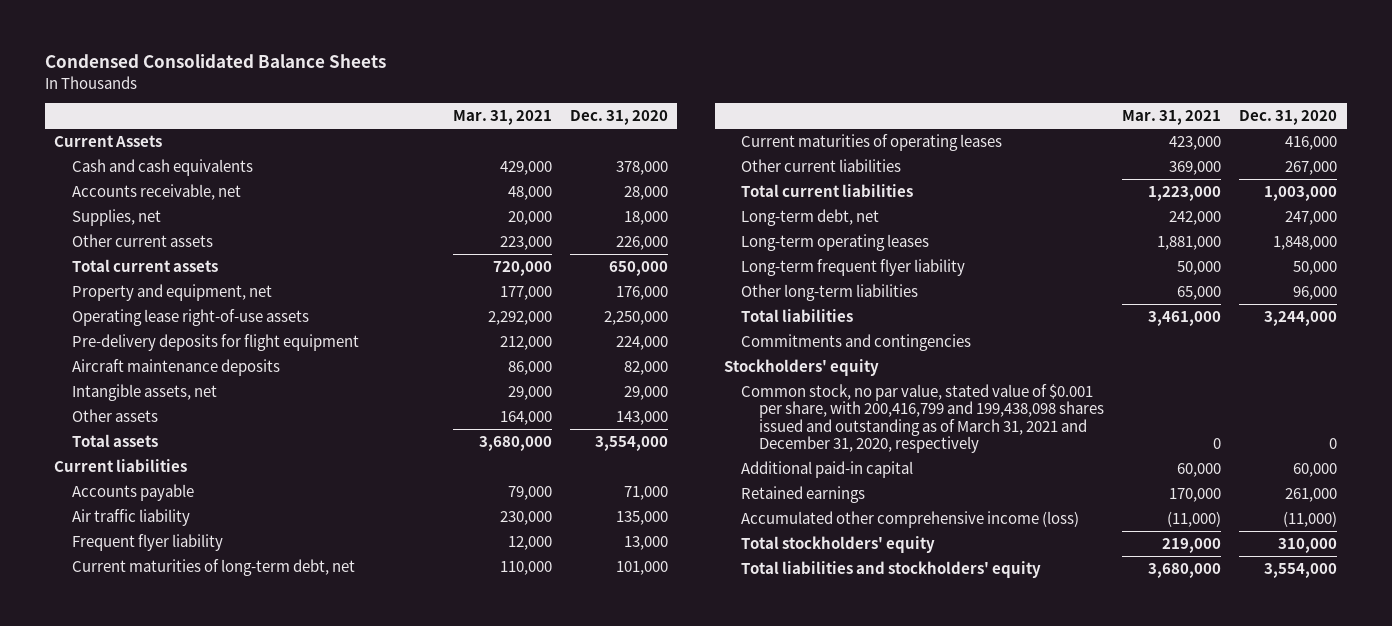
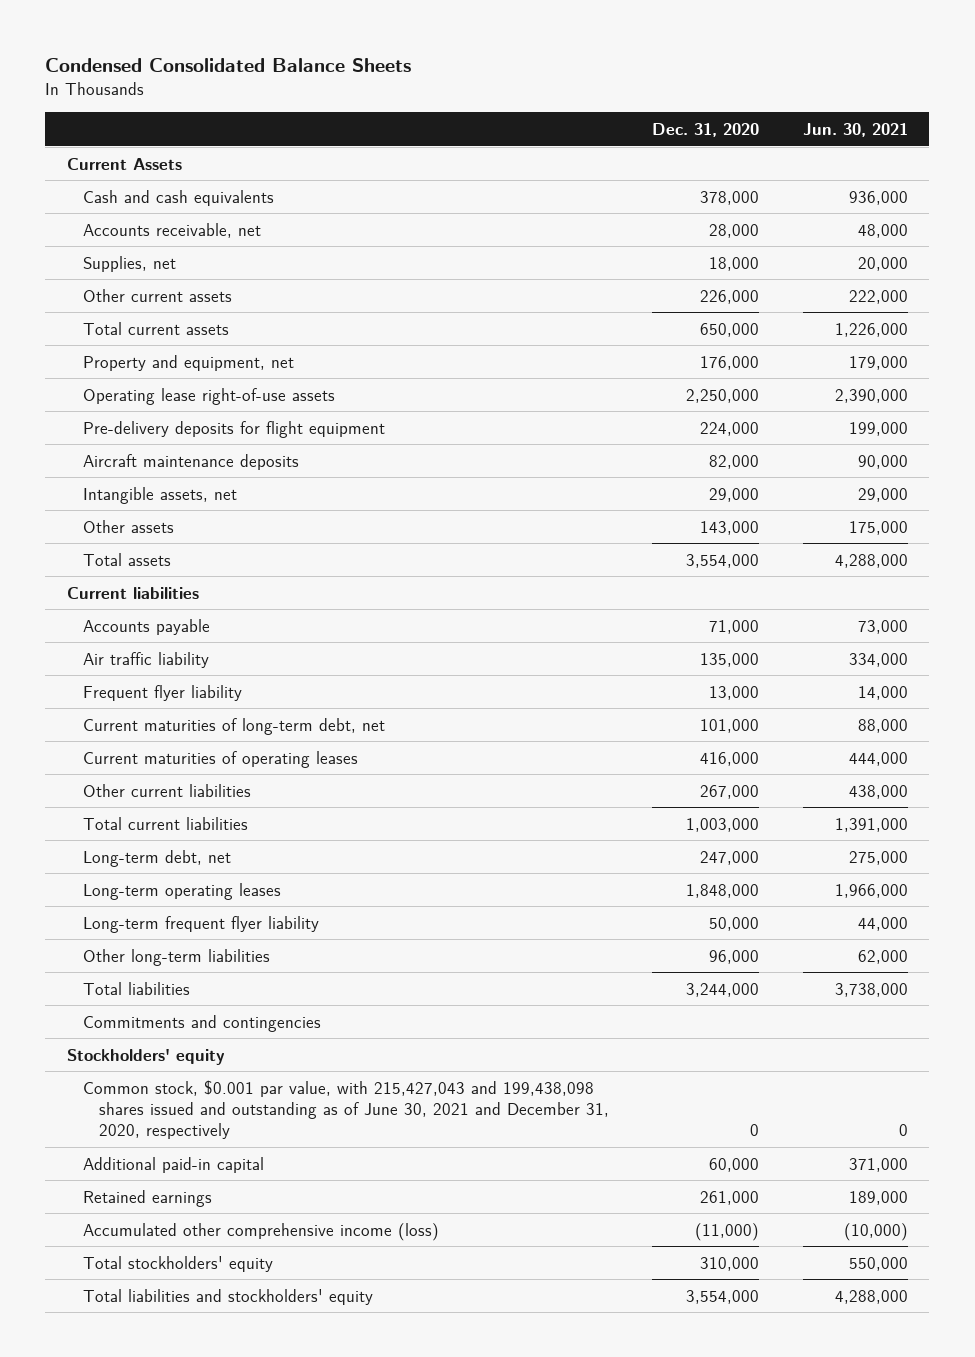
- | Mar. 31, 2021 | Dec. 31, 2020
+ | Dec. 31, 2020 | Jun. 30, 2021
- Common stock, no par value, stated value of $0.001 per share, with 200,416,799 and 199,438,098 shares issued and outstanding as of March 31, 2021 and December 31, 2020, respectively | 0 | 0
+ Common stock, $0.001 par value, with 215,427,043 and 199,438,098 shares issued and outstanding as of June 30, 2021 and December 31, 2020, respectively | 0 | 0

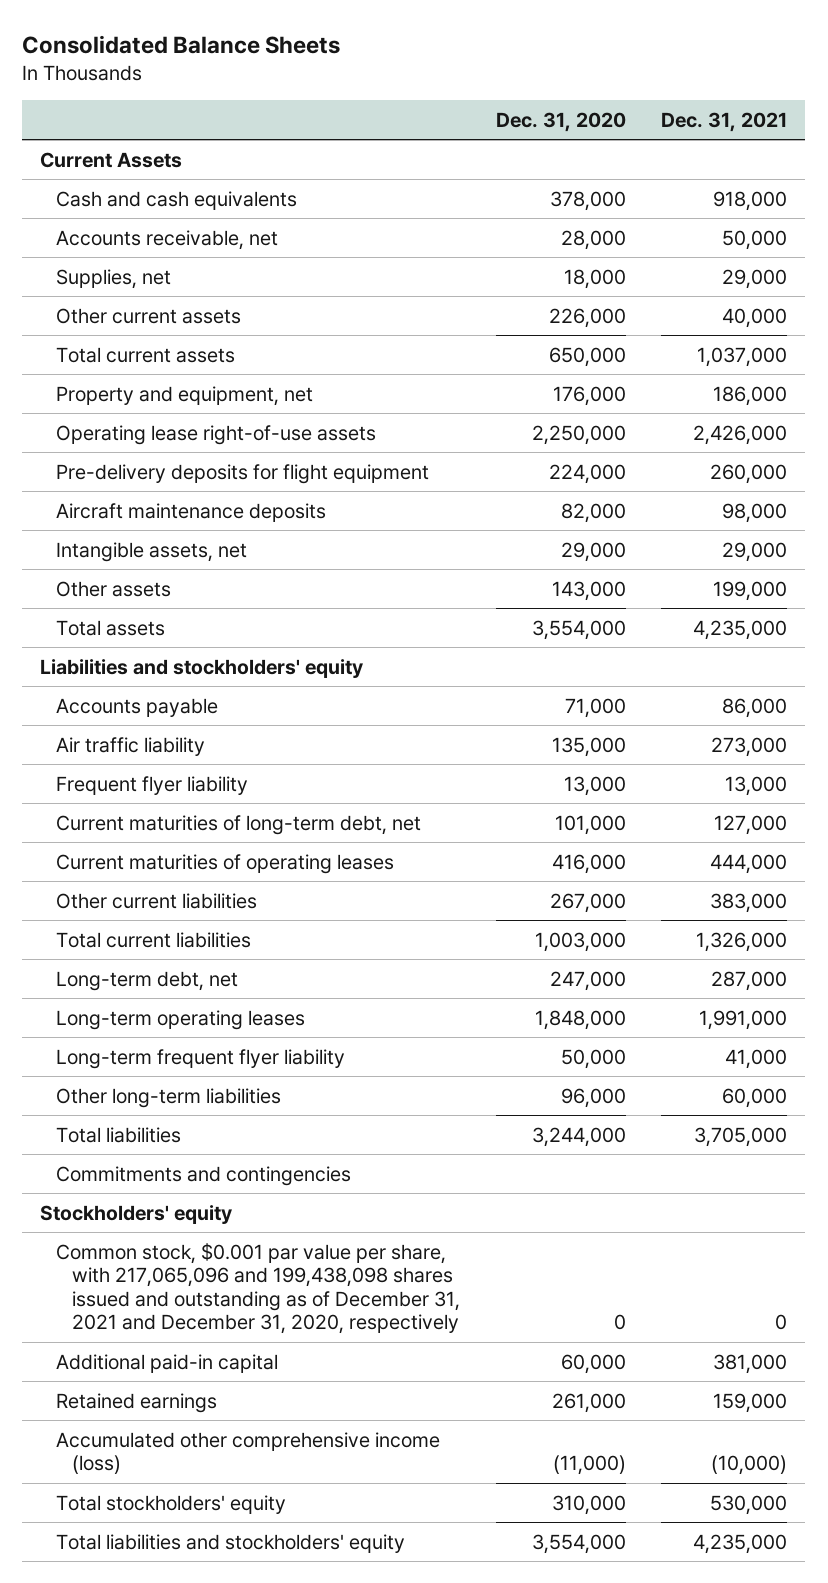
- Condensed Consolidated Balance Sheets
+ Consolidated Balance Sheets
- | Dec. 31, 2020 | Jun. 30, 2021
+ | Dec. 31, 2020 | Dec. 31, 2021
- Current liabilities
+ Liabilities and stockholders' equity
- Common stock, $0.001 par value, with 215,427,043 and 199,438,098 shares issued and outstanding as of June 30, 2021 and December 31, 2020, respectively | 0 | 0
+ Common stock, $0.001 par value per share, with 217,065,096 and 199,438,098 shares issued and outstanding as of December 31, 2021 and December 31, 2020, respectively | 0 | 0

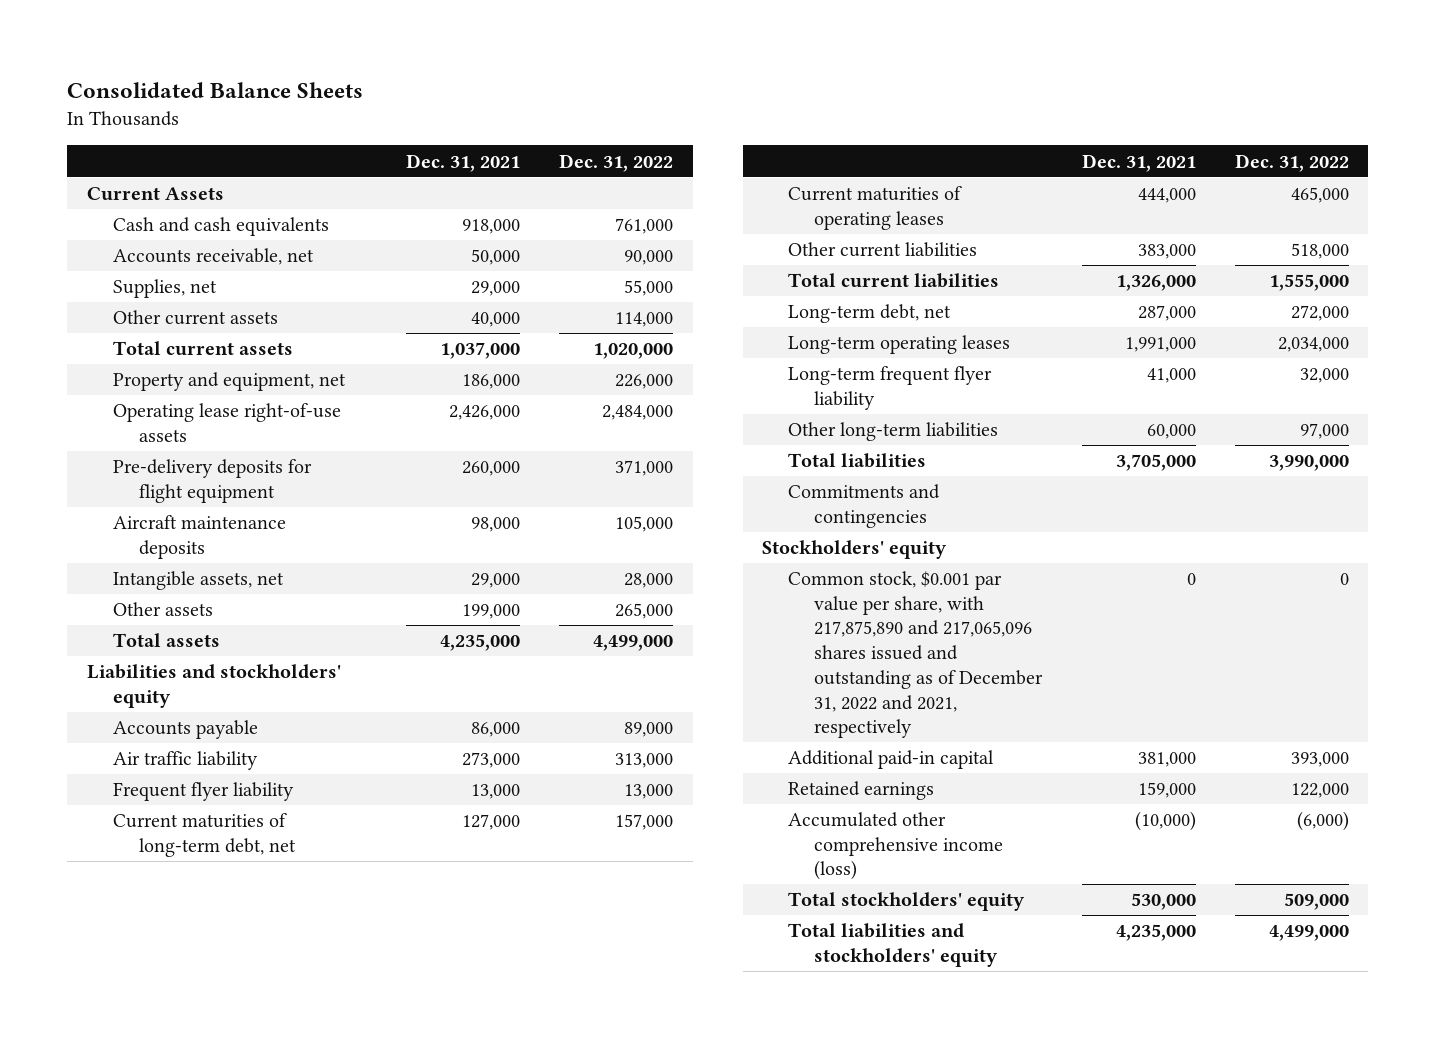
- | Dec. 31, 2020 | Dec. 31, 2021
+ | Dec. 31, 2021 | Dec. 31, 2022
- Common stock, $0.001 par value per share, with 217,065,096 and 199,438,098 shares issued and outstanding as of December 31, 2021 and December 31, 2020, respectively | 0 | 0
+ Common stock, $0.001 par value per share, with 217,875,890 and 217,065,096 shares issued and outstanding as of December 31, 2022 and 2021, respectively | 0 | 0

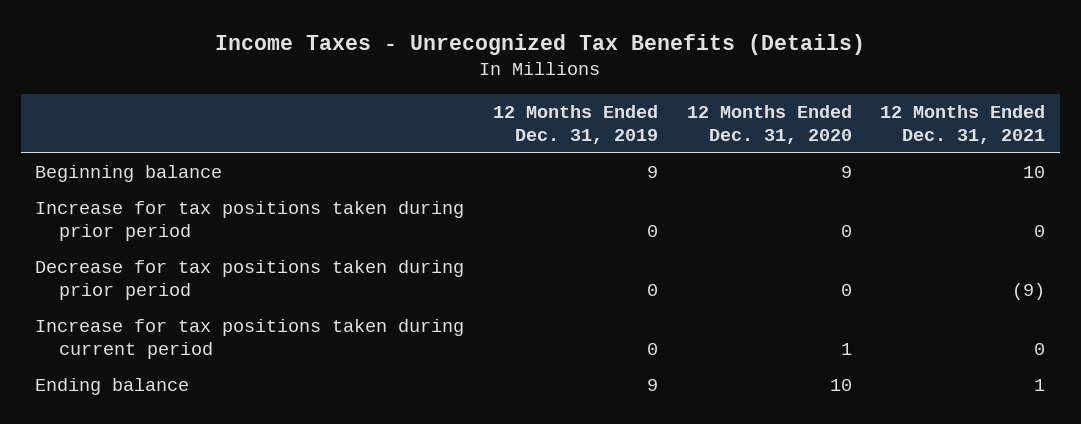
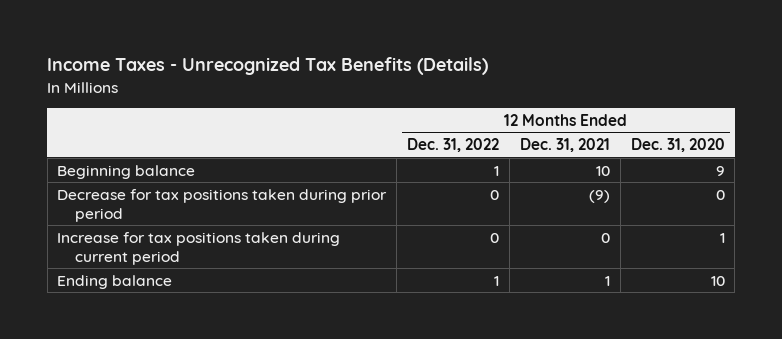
- | 12 Months Ended Dec. 31, 2019 | 12 Months Ended Dec. 31, 2020 | 12 Months Ended Dec. 31, 2021
+ | 12 Months Ended Dec. 31, 2022 | 12 Months Ended Dec. 31, 2021 | 12 Months Ended Dec. 31, 2020
- Increase for tax positions taken during prior period | 0 | 0 | 0

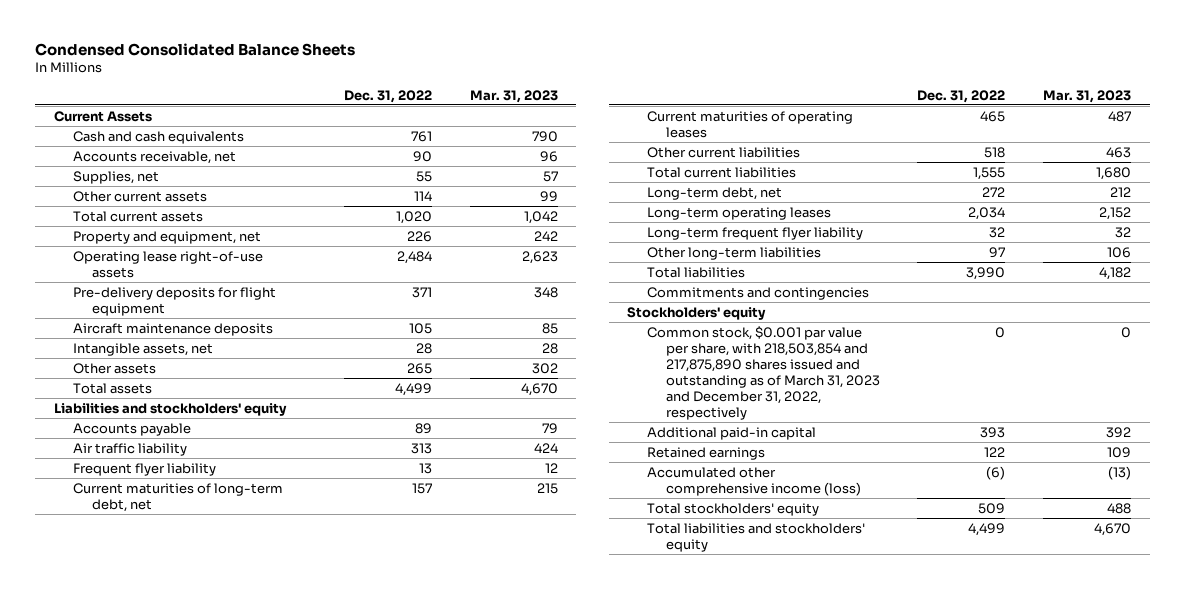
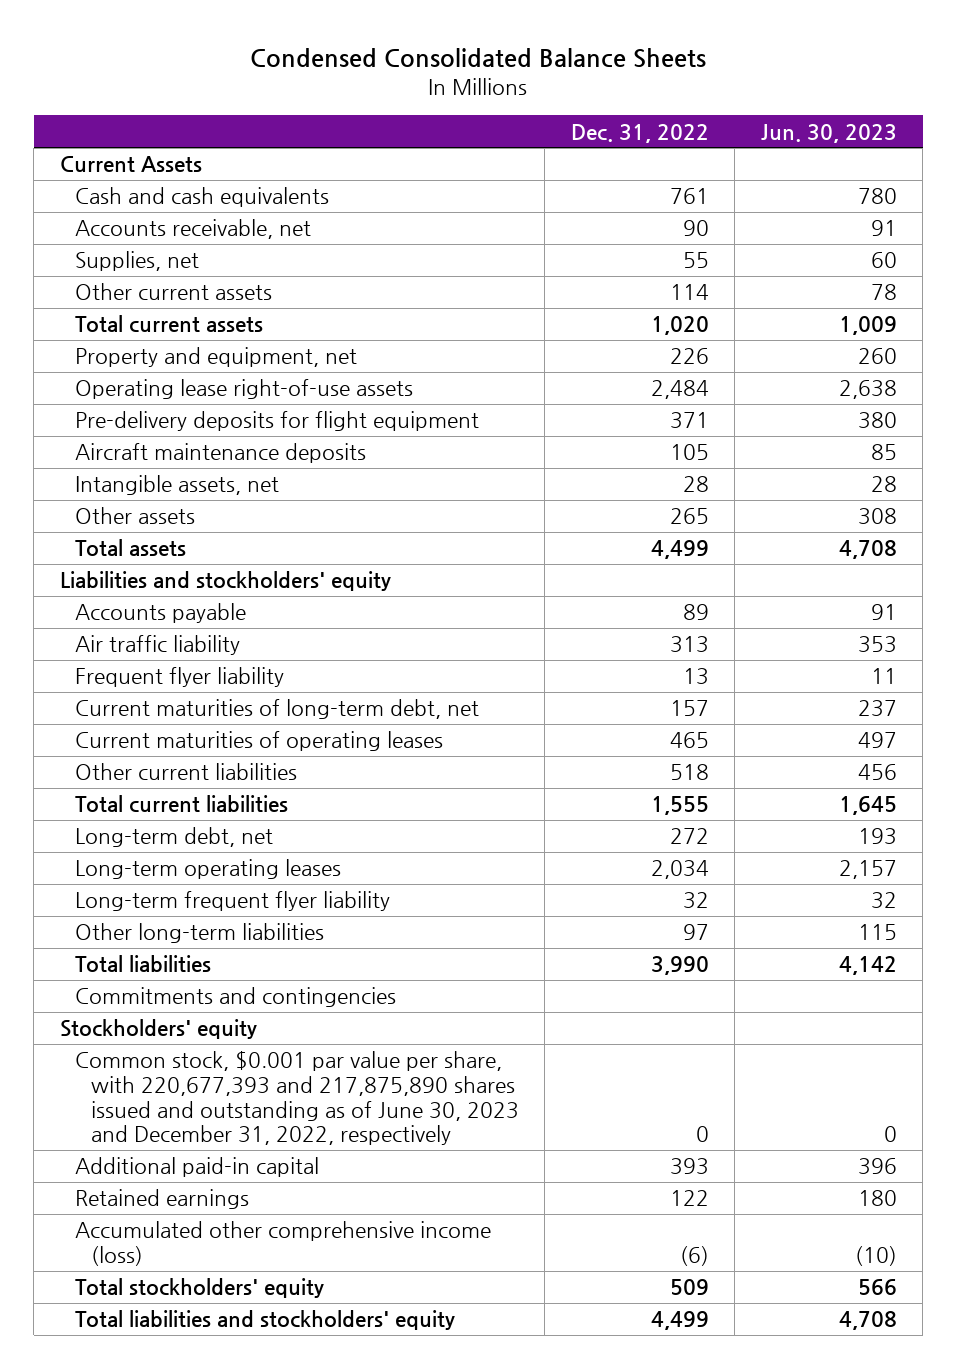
- | Dec. 31, 2022 | Mar. 31, 2023
+ | Dec. 31, 2022 | Jun. 30, 2023
- Common stock, $0.001 par value per share, with 218,503,854 and 217,875,890 shares issued and outstanding as of March 31, 2023 and December 31, 2022, respectively | 0 | 0
+ Common stock, $0.001 par value per share, with 220,677,393 and 217,875,890 shares issued and outstanding as of June 30, 2023 and December 31, 2022, respectively | 0 | 0

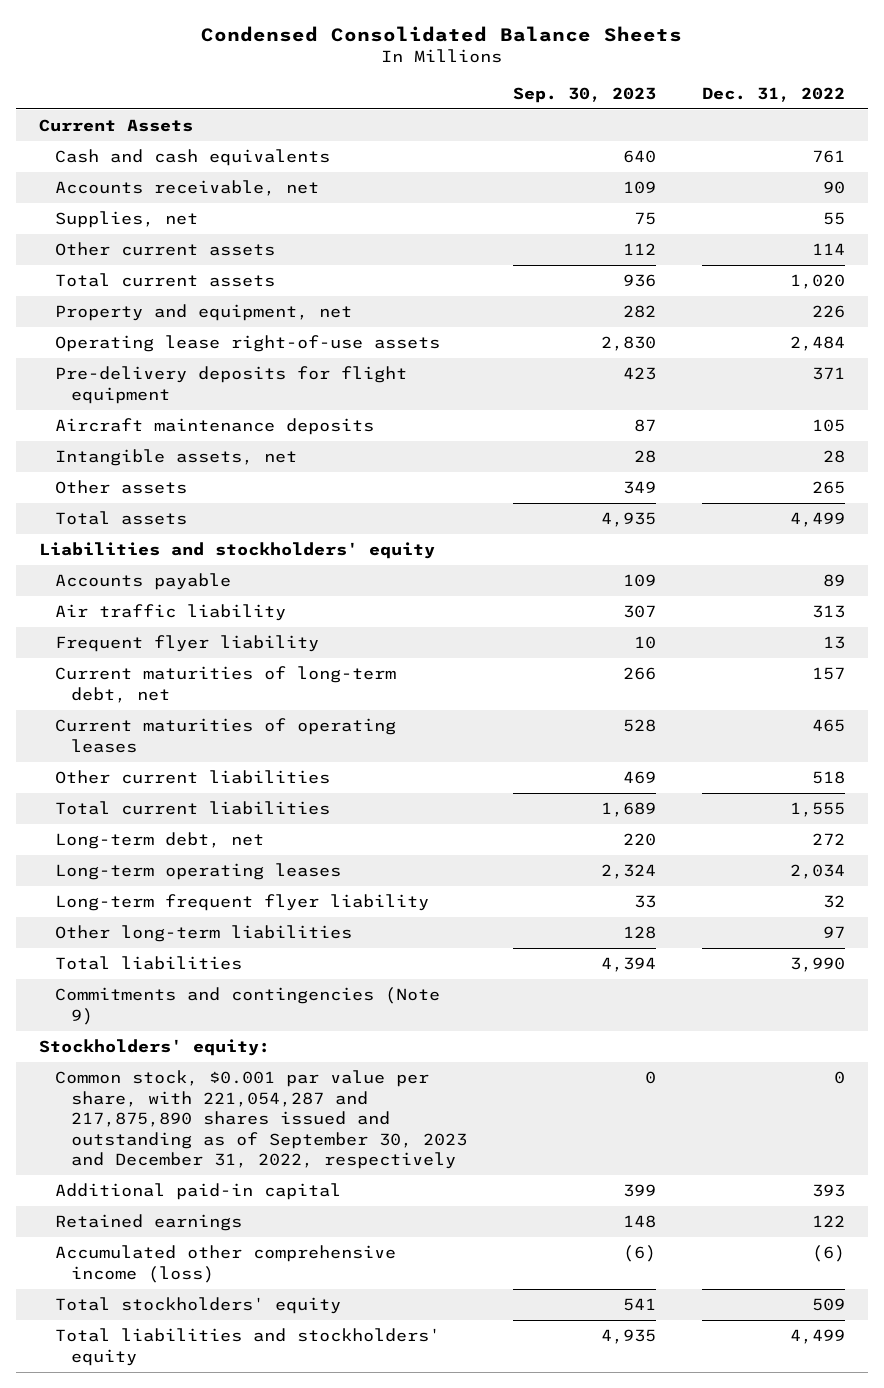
- | Dec. 31, 2022 | Jun. 30, 2023
+ | Sep. 30, 2023 | Dec. 31, 2022
- Commitments and contingencies
- Stockholders' equity
- Common stock, $0.001 par value per share, with 220,677,393 and 217,875,890 shares issued and outstanding as of June 30, 2023 and December 31, 2022, respectively | 0 | 0
+ Commitments and contingencies (Note 9)
+ Stockholders' equity:
+ Common stock, $0.001 par value per share, with 221,054,287 and 217,875,890 shares issued and outstanding as of September 30, 2023 and December 31, 2022, respectively | 0 | 0

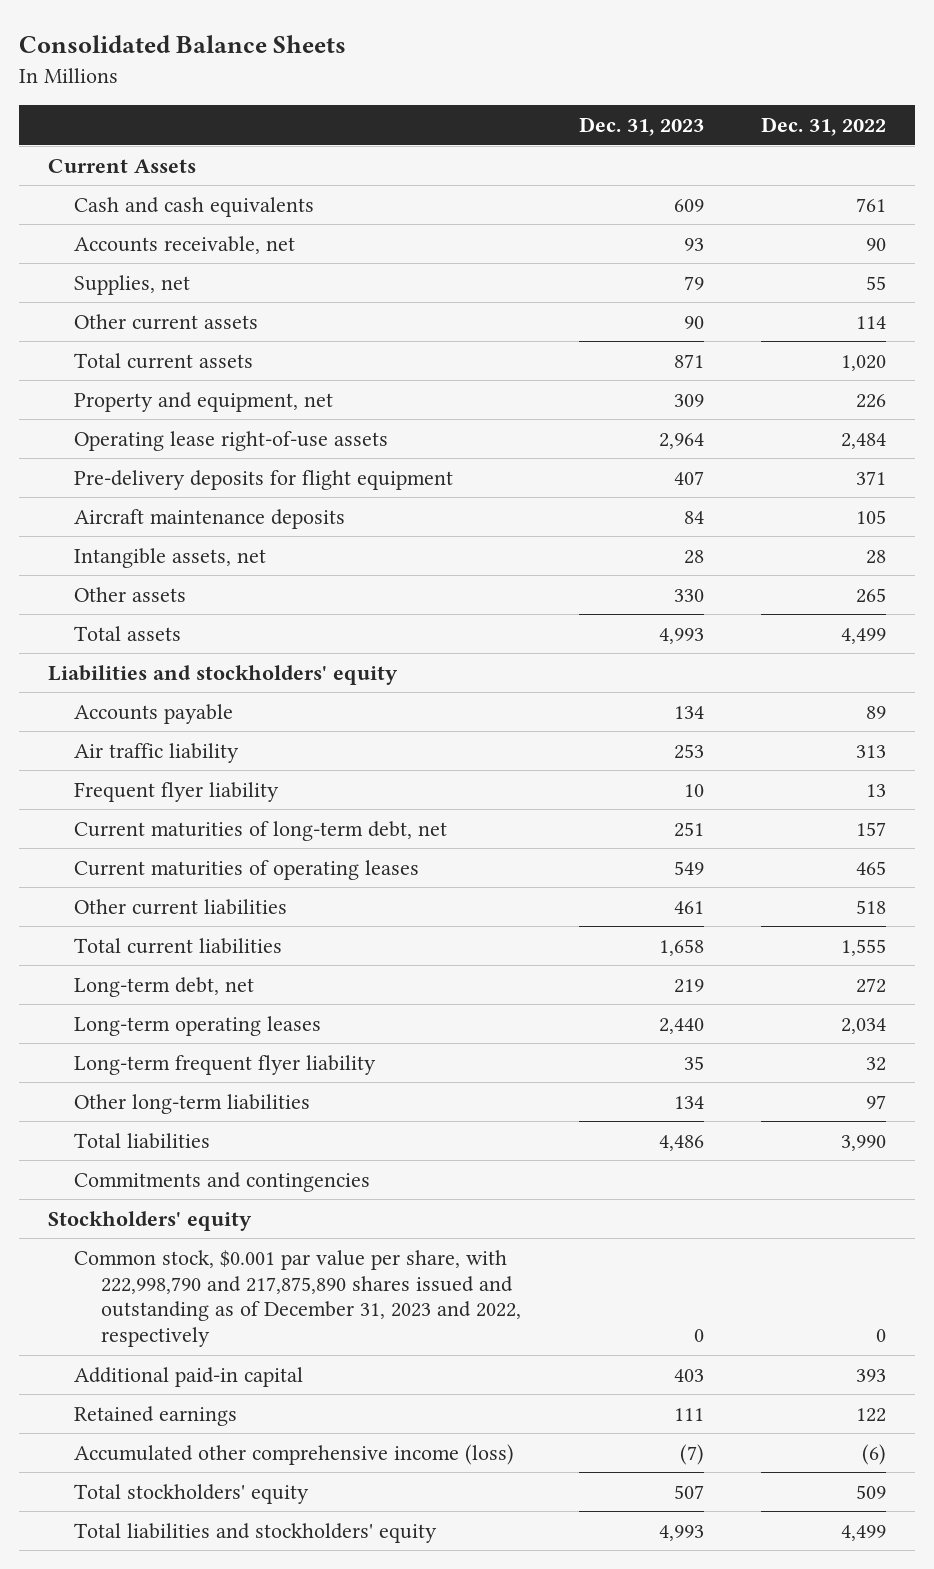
- Condensed Consolidated Balance Sheets
+ Consolidated Balance Sheets
- | Sep. 30, 2023 | Dec. 31, 2022
+ | Dec. 31, 2023 | Dec. 31, 2022
- Commitments and contingencies (Note 9)
- Stockholders' equity:
- Common stock, $0.001 par value per share, with 221,054,287 and 217,875,890 shares issued and outstanding as of September 30, 2023 and December 31, 2022, respectively | 0 | 0
+ Commitments and contingencies
+ Stockholders' equity
+ Common stock, $0.001 par value per share, with 222,998,790 and 217,875,890 shares issued and outstanding as of December 31, 2023 and 2022, respectively | 0 | 0

